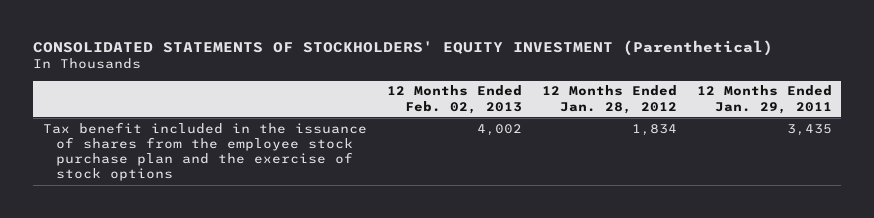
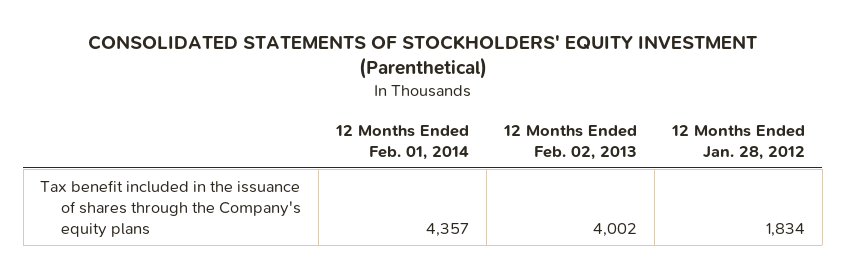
- | 12 Months Ended Feb. 02, 2013 | 12 Months Ended Jan. 28, 2012 | 12 Months Ended Jan. 29, 2011
+ | 12 Months Ended Feb. 01, 2014 | 12 Months Ended Feb. 02, 2013 | 12 Months Ended Jan. 28, 2012
- Tax benefit included in the issuance of shares from the employee stock purchase plan and the exercise of stock options | 4,002 | 1,834 | 3,435
+ Tax benefit included in the issuance of shares through the Company's equity plans | 4,357 | 4,002 | 1,834

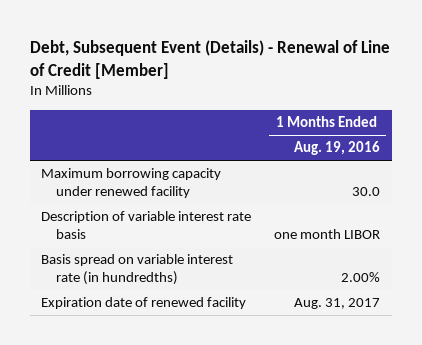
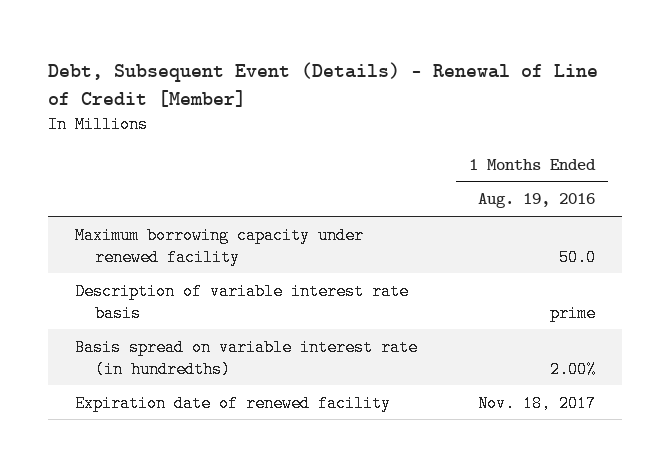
- Maximum borrowing capacity under renewed facility | 30.0
- Description of variable interest rate basis | one month LIBOR
+ Maximum borrowing capacity under renewed facility | 50.0
+ Description of variable interest rate basis | prime
- Expiration date of renewed facility | Aug. 31, 2017
+ Expiration date of renewed facility | Nov. 18, 2017

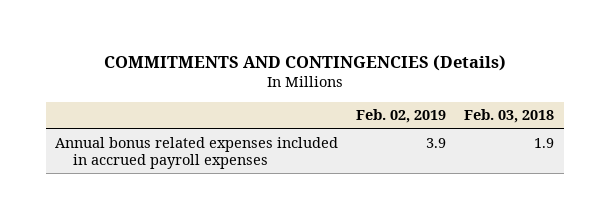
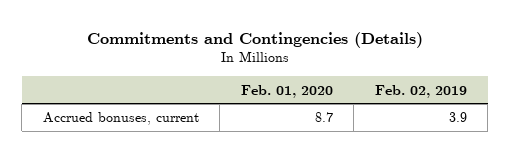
- COMMITMENTS AND CONTINGENCIES (Details)
+ Commitments and Contingencies (Details)
- | Feb. 02, 2019 | Feb. 03, 2018
+ | Feb. 01, 2020 | Feb. 02, 2019
- Annual bonus related expenses included in accrued payroll expenses | 3.9 | 1.9
+ Accrued bonuses, current | 8.7 | 3.9

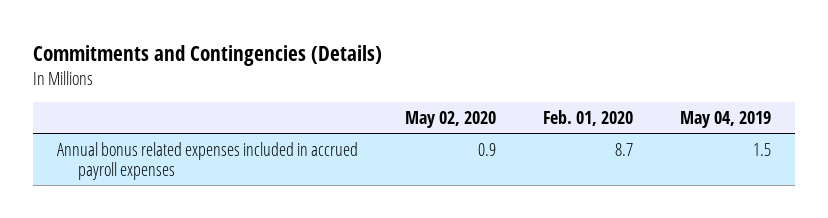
- | Feb. 01, 2020 | Feb. 02, 2019
+ | May 02, 2020 | Feb. 01, 2020 | May 04, 2019
- Accrued bonuses, current | 8.7 | 3.9
+ Annual bonus related expenses included in accrued payroll expenses | 0.9 | 8.7 | 1.5

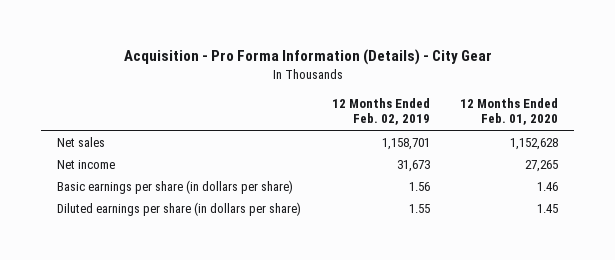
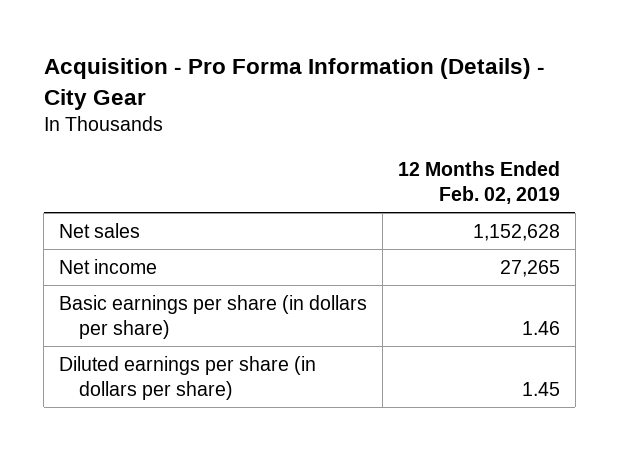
- | 12 Months Ended Feb. 02, 2019 | 12 Months Ended Feb. 01, 2020
+ | 12 Months Ended Feb. 02, 2019
- Net sales | 1,158,701 | 1,152,628
- Net income | 31,673 | 27,265
- Basic earnings per share (in dollars per share) | 1.56 | 1.46
- Diluted earnings per share (in dollars per share) | 1.55 | 1.45
+ Net sales | 1,152,628
+ Net income | 27,265
+ Basic earnings per share (in dollars per share) | 1.46
+ Diluted earnings per share (in dollars per share) | 1.45

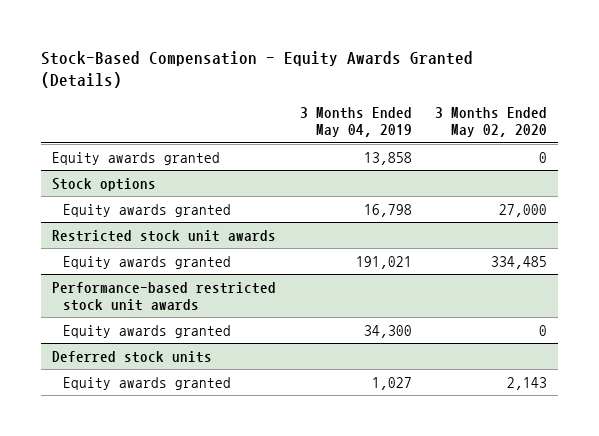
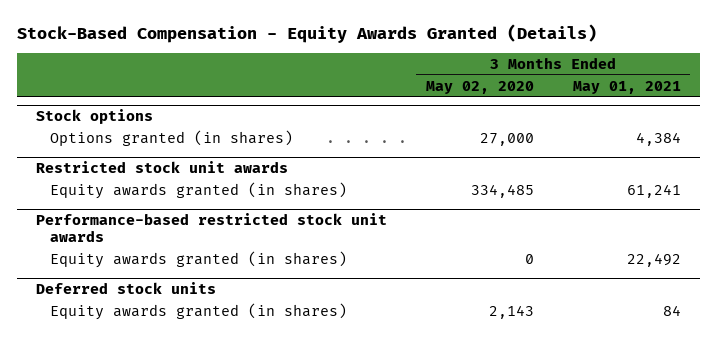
- | 3 Months Ended May 04, 2019 | 3 Months Ended May 02, 2020
+ | 3 Months Ended May 02, 2020 | 3 Months Ended May 01, 2021
- Equity awards granted | 13,858 | 0
@ Stock options
- Equity awards granted | 16,798 | 27,000
+ Options granted (in shares) | 27,000 | 4,384
@ Restricted stock unit awards
- Equity awards granted | 191,021 | 334,485
+ Equity awards granted (in shares) | 334,485 | 61,241
@ Performance-based restricted stock unit awards
- Equity awards granted | 34,300 | 0
+ Equity awards granted (in shares) | 0 | 22,492
@ Deferred stock units
- Equity awards granted | 1,027 | 2,143
+ Equity awards granted (in shares) | 2,143 | 84

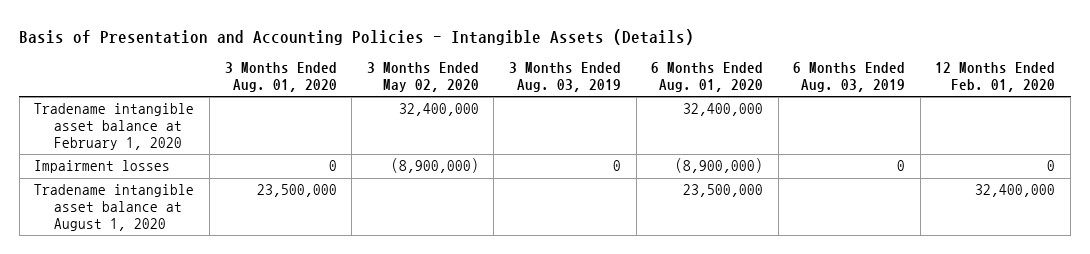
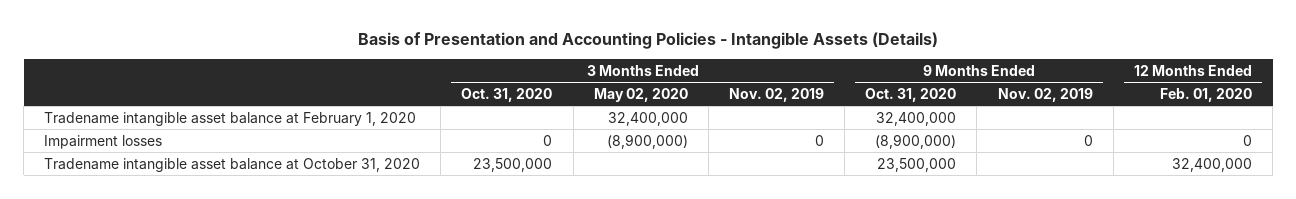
- | 3 Months Ended Aug. 01, 2020 | 3 Months Ended May 02, 2020 | 3 Months Ended Aug. 03, 2019 | 6 Months Ended Aug. 01, 2020 | 6 Months Ended Aug. 03, 2019 | 12 Months Ended Feb. 01, 2020
+ | 3 Months Ended Oct. 31, 2020 | 3 Months Ended May 02, 2020 | 3 Months Ended Nov. 02, 2019 | 9 Months Ended Oct. 31, 2020 | 9 Months Ended Nov. 02, 2019 | 12 Months Ended Feb. 01, 2020
- Tradename intangible asset balance at August 1, 2020 | 23,500,000 | | | 23,500,000 | | 32,400,000
+ Tradename intangible asset balance at October 31, 2020 | 23,500,000 | | | 23,500,000 | | 32,400,000

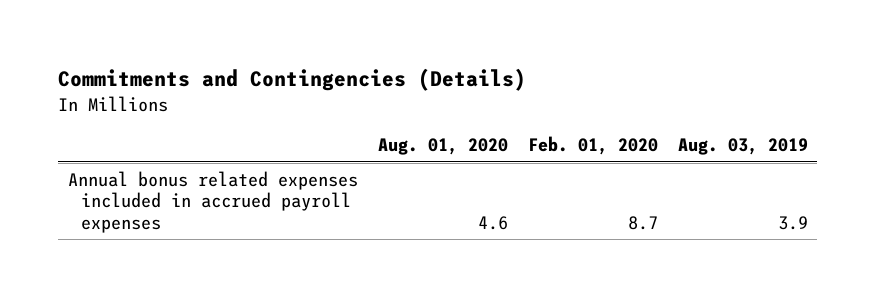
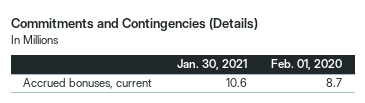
- | Aug. 01, 2020 | Feb. 01, 2020 | Aug. 03, 2019
+ | Jan. 30, 2021 | Feb. 01, 2020
- Annual bonus related expenses included in accrued payroll expenses | 4.6 | 8.7 | 3.9
+ Accrued bonuses, current | 10.6 | 8.7

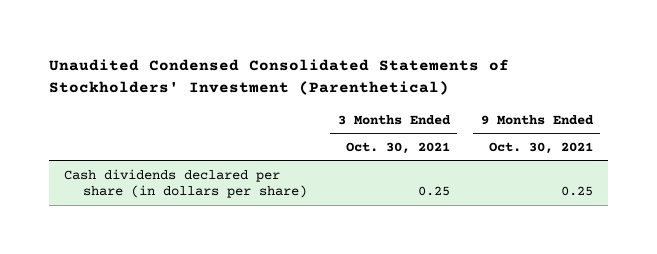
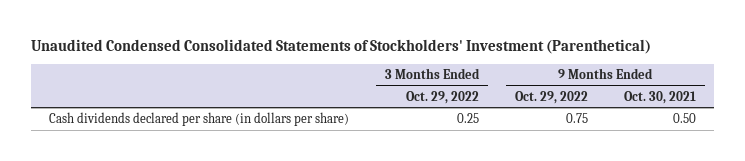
- | 3 Months Ended Oct. 30, 2021 | 9 Months Ended Oct. 30, 2021
+ | 3 Months Ended Oct. 29, 2022 | 9 Months Ended Oct. 29, 2022 | 9 Months Ended Oct. 30, 2021
- Cash dividends declared per share (in dollars per share) | 0.25 | 0.25
+ Cash dividends declared per share (in dollars per share) | 0.25 | 0.75 | 0.50

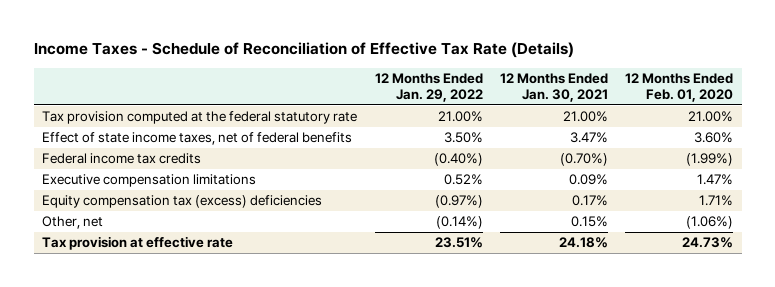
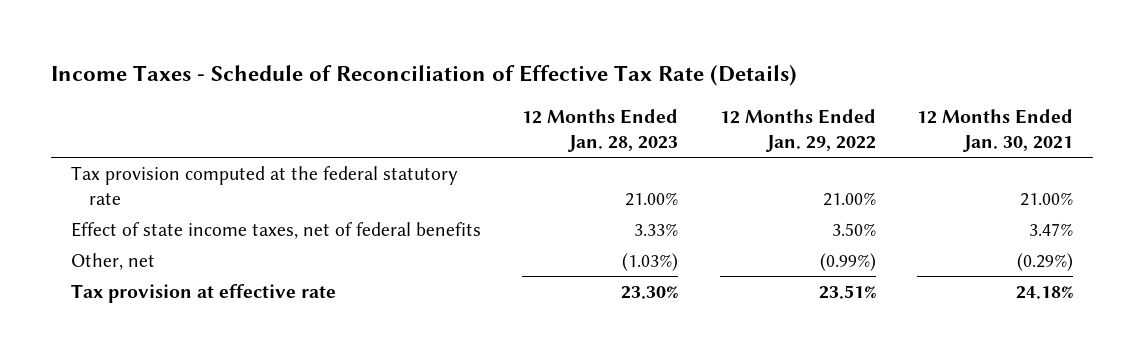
- | 12 Months Ended Jan. 29, 2022 | 12 Months Ended Jan. 30, 2021 | 12 Months Ended Feb. 01, 2020
+ | 12 Months Ended Jan. 28, 2023 | 12 Months Ended Jan. 29, 2022 | 12 Months Ended Jan. 30, 2021
- Federal income tax credits | (0.40%) | (0.70%) | (1.99%)
- Executive compensation limitations | 0.52% | 0.09% | 1.47%
- Equity compensation tax (excess) deficiencies | (0.97%) | 0.17% | 1.71%
- Other, net | (0.14%) | 0.15% | (1.06%)
+ Other, net | (1.03%) | (0.99%) | (0.29%)

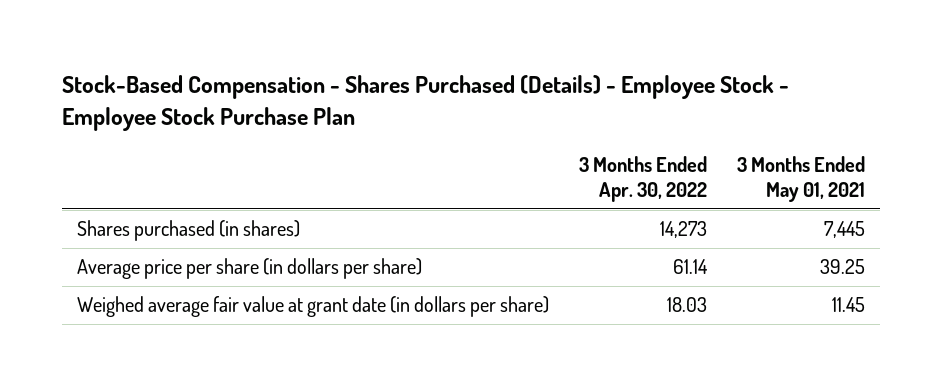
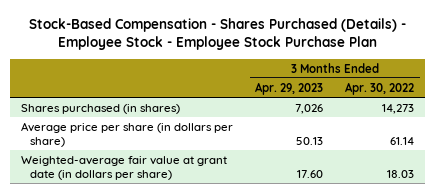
- | 3 Months Ended Apr. 30, 2022 | 3 Months Ended May 01, 2021
+ | 3 Months Ended Apr. 29, 2023 | 3 Months Ended Apr. 30, 2022
- Weighed average fair value at grant date (in dollars per share) | 18.03 | 11.45
+ Weighted-average fair value at grant date (in dollars per share) | 17.60 | 18.03

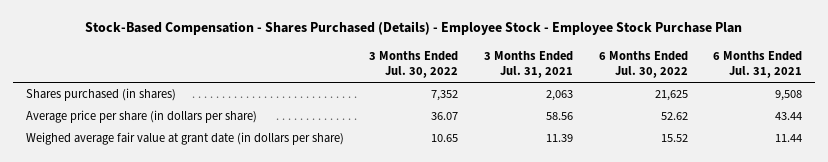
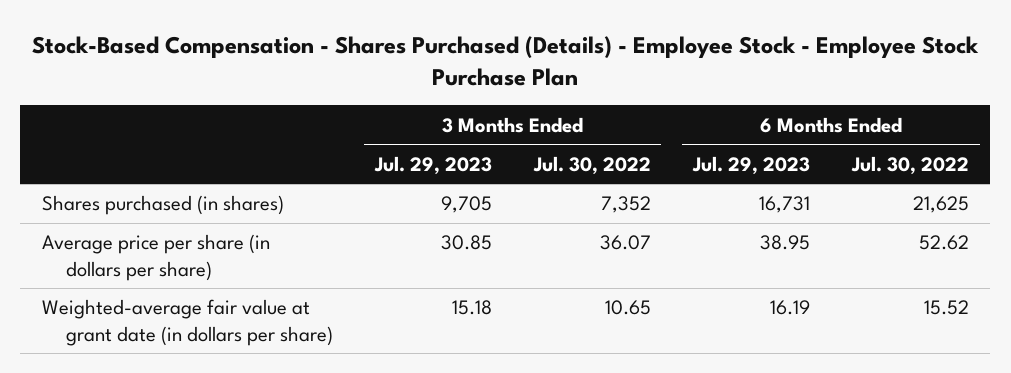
- | 3 Months Ended Jul. 30, 2022 | 3 Months Ended Jul. 31, 2021 | 6 Months Ended Jul. 30, 2022 | 6 Months Ended Jul. 31, 2021
+ | 3 Months Ended Jul. 29, 2023 | 3 Months Ended Jul. 30, 2022 | 6 Months Ended Jul. 29, 2023 | 6 Months Ended Jul. 30, 2022
- Weighed average fair value at grant date (in dollars per share) | 10.65 | 11.39 | 15.52 | 11.44
+ Weighted-average fair value at grant date (in dollars per share) | 15.18 | 10.65 | 16.19 | 15.52

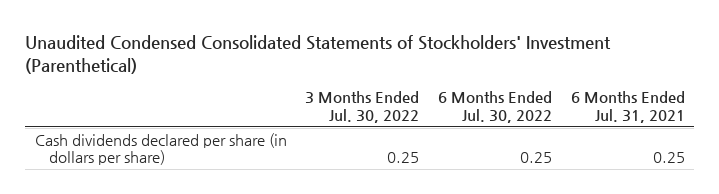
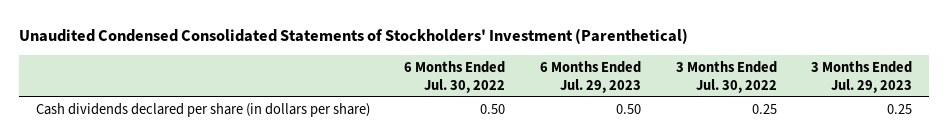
- | 3 Months Ended Jul. 30, 2022 | 6 Months Ended Jul. 30, 2022 | 6 Months Ended Jul. 31, 2021
+ | 6 Months Ended Jul. 30, 2022 | 6 Months Ended Jul. 29, 2023 | 3 Months Ended Jul. 30, 2022 | 3 Months Ended Jul. 29, 2023
- Cash dividends declared per share (in dollars per share) | 0.25 | 0.25 | 0.25
+ Cash dividends declared per share (in dollars per share) | 0.50 | 0.50 | 0.25 | 0.25

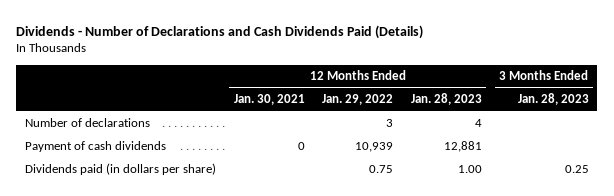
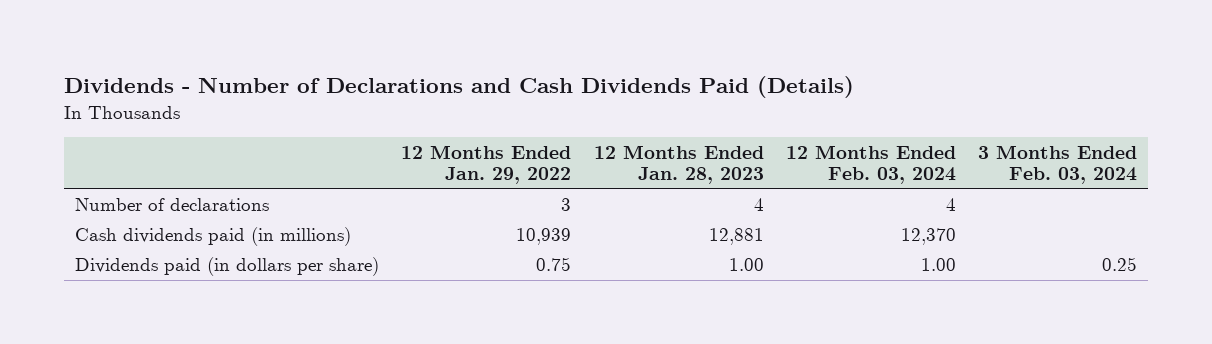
- | 12 Months Ended Jan. 30, 2021 | 12 Months Ended Jan. 29, 2022 | 12 Months Ended Jan. 28, 2023 | 3 Months Ended Jan. 28, 2023
+ | 12 Months Ended Jan. 29, 2022 | 12 Months Ended Jan. 28, 2023 | 12 Months Ended Feb. 03, 2024 | 3 Months Ended Feb. 03, 2024
- Payment of cash dividends | 0 | 10,939 | 12,881 |
+ Cash dividends paid (in millions) | 10,939 | 12,881 | 12,370 |

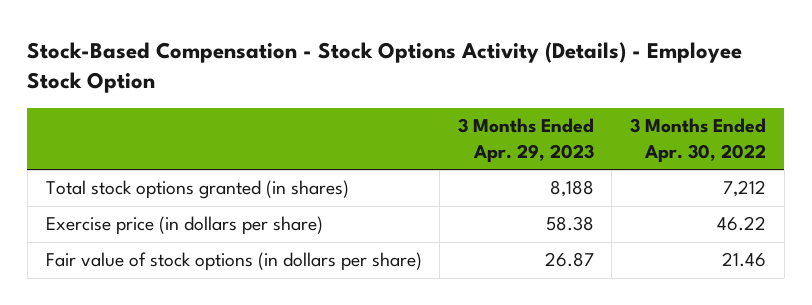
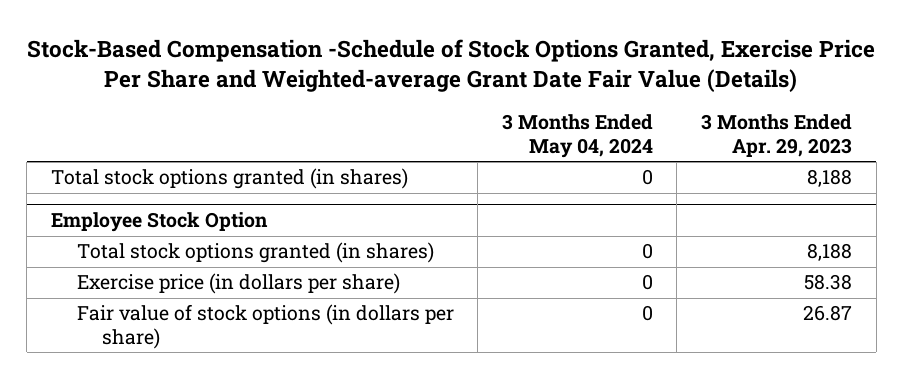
- Stock-Based Compensation - Stock Options Activity (Details) - Employee Stock Option
+ Stock-Based Compensation -Schedule of Stock Options Granted, Exercise Price Per Share and Weighted-average Grant Date Fair Value (Details)
- | 3 Months Ended Apr. 29, 2023 | 3 Months Ended Apr. 30, 2022
+ | 3 Months Ended May 04, 2024 | 3 Months Ended Apr. 29, 2023
+ Employee Stock Option
+ Total stock options granted (in shares) | 0 | 8,188

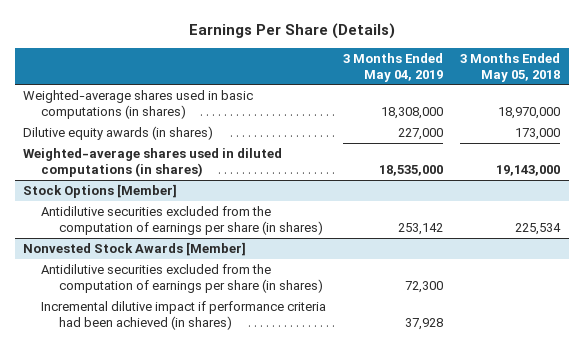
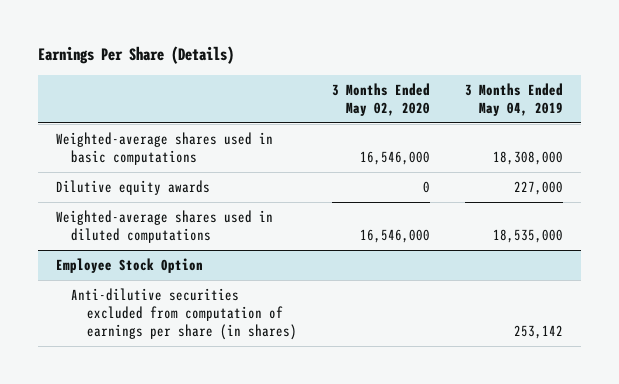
- | 3 Months Ended May 04, 2019 | 3 Months Ended May 05, 2018
+ | 3 Months Ended May 02, 2020 | 3 Months Ended May 04, 2019
- Weighted-average shares used in basic computations (in shares) | 18,308,000 | 18,970,000
- Dilutive equity awards (in shares) | 227,000 | 173,000
- Weighted-average shares used in diluted computations (in shares) | 18,535,000 | 19,143,000
- Stock Options [Member]
- Antidilutive securities excluded from the computation of earnings per share (in shares) | 253,142 | 225,534
- Nonvested Stock Awards [Member]
- Antidilutive securities excluded from the computation of earnings per share (in shares) | 72,300 |
- Incremental dilutive impact if performance criteria had been achieved (in shares) | 37,928 |
+ Weighted-average shares used in basic computations | 16,546,000 | 18,308,000
+ Dilutive equity awards | 0 | 227,000
+ Weighted-average shares used in diluted computations | 16,546,000 | 18,535,000
+ Employee Stock Option
+ Anti-dilutive securities excluded from computation of earnings per share (in shares) | | 253,142

